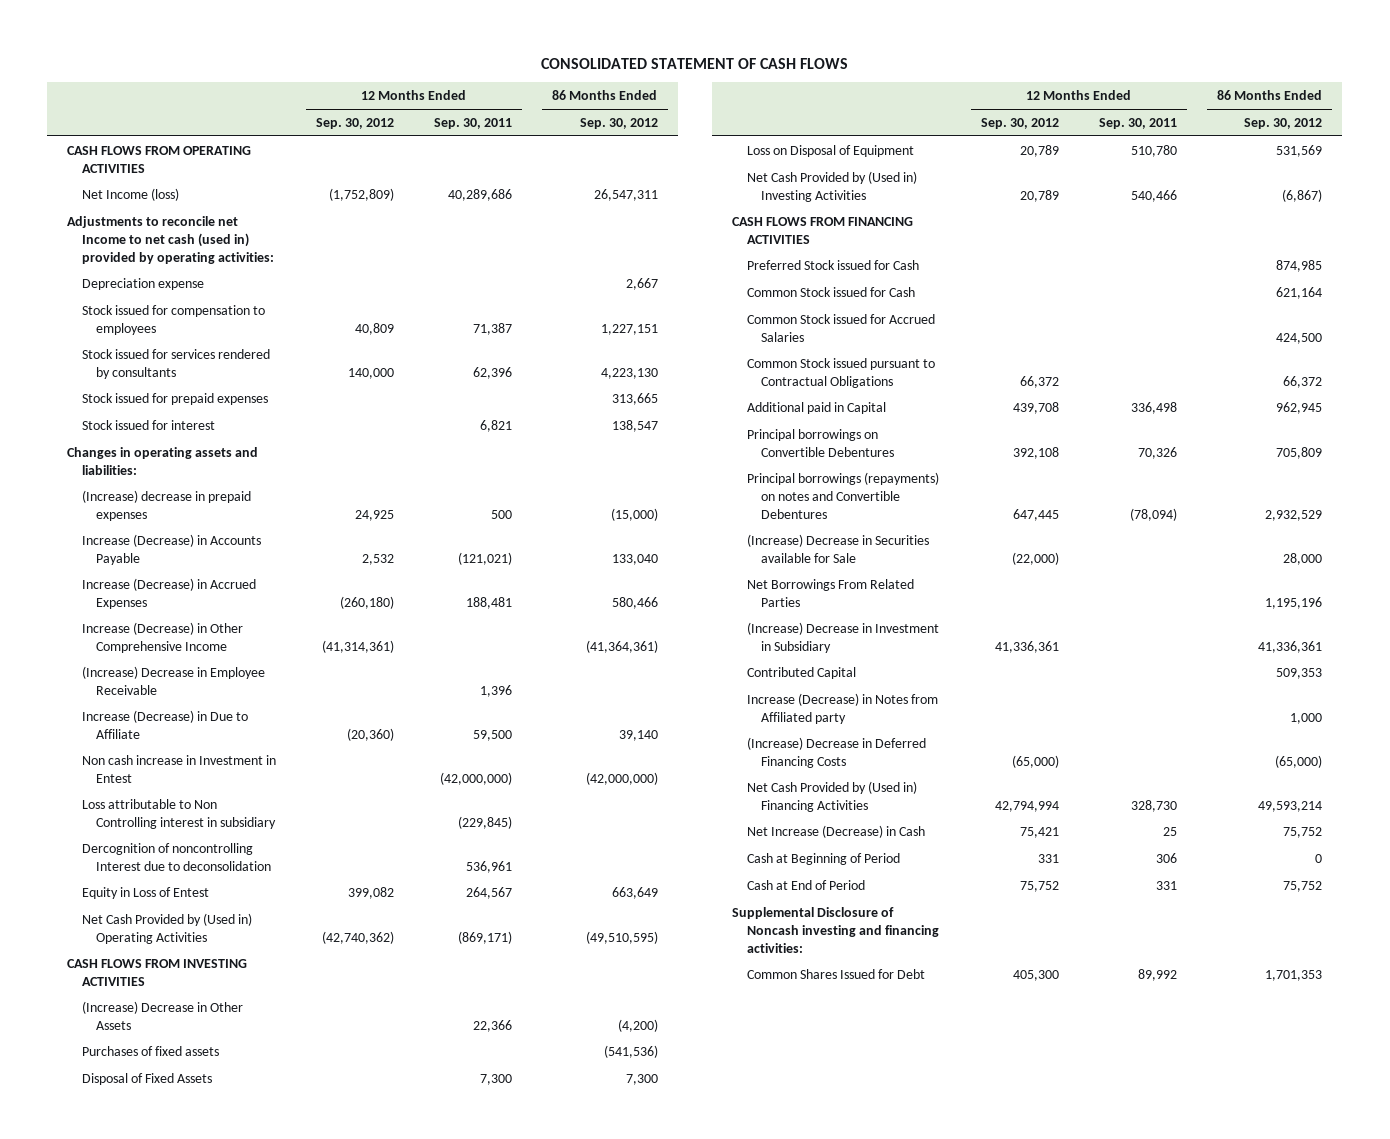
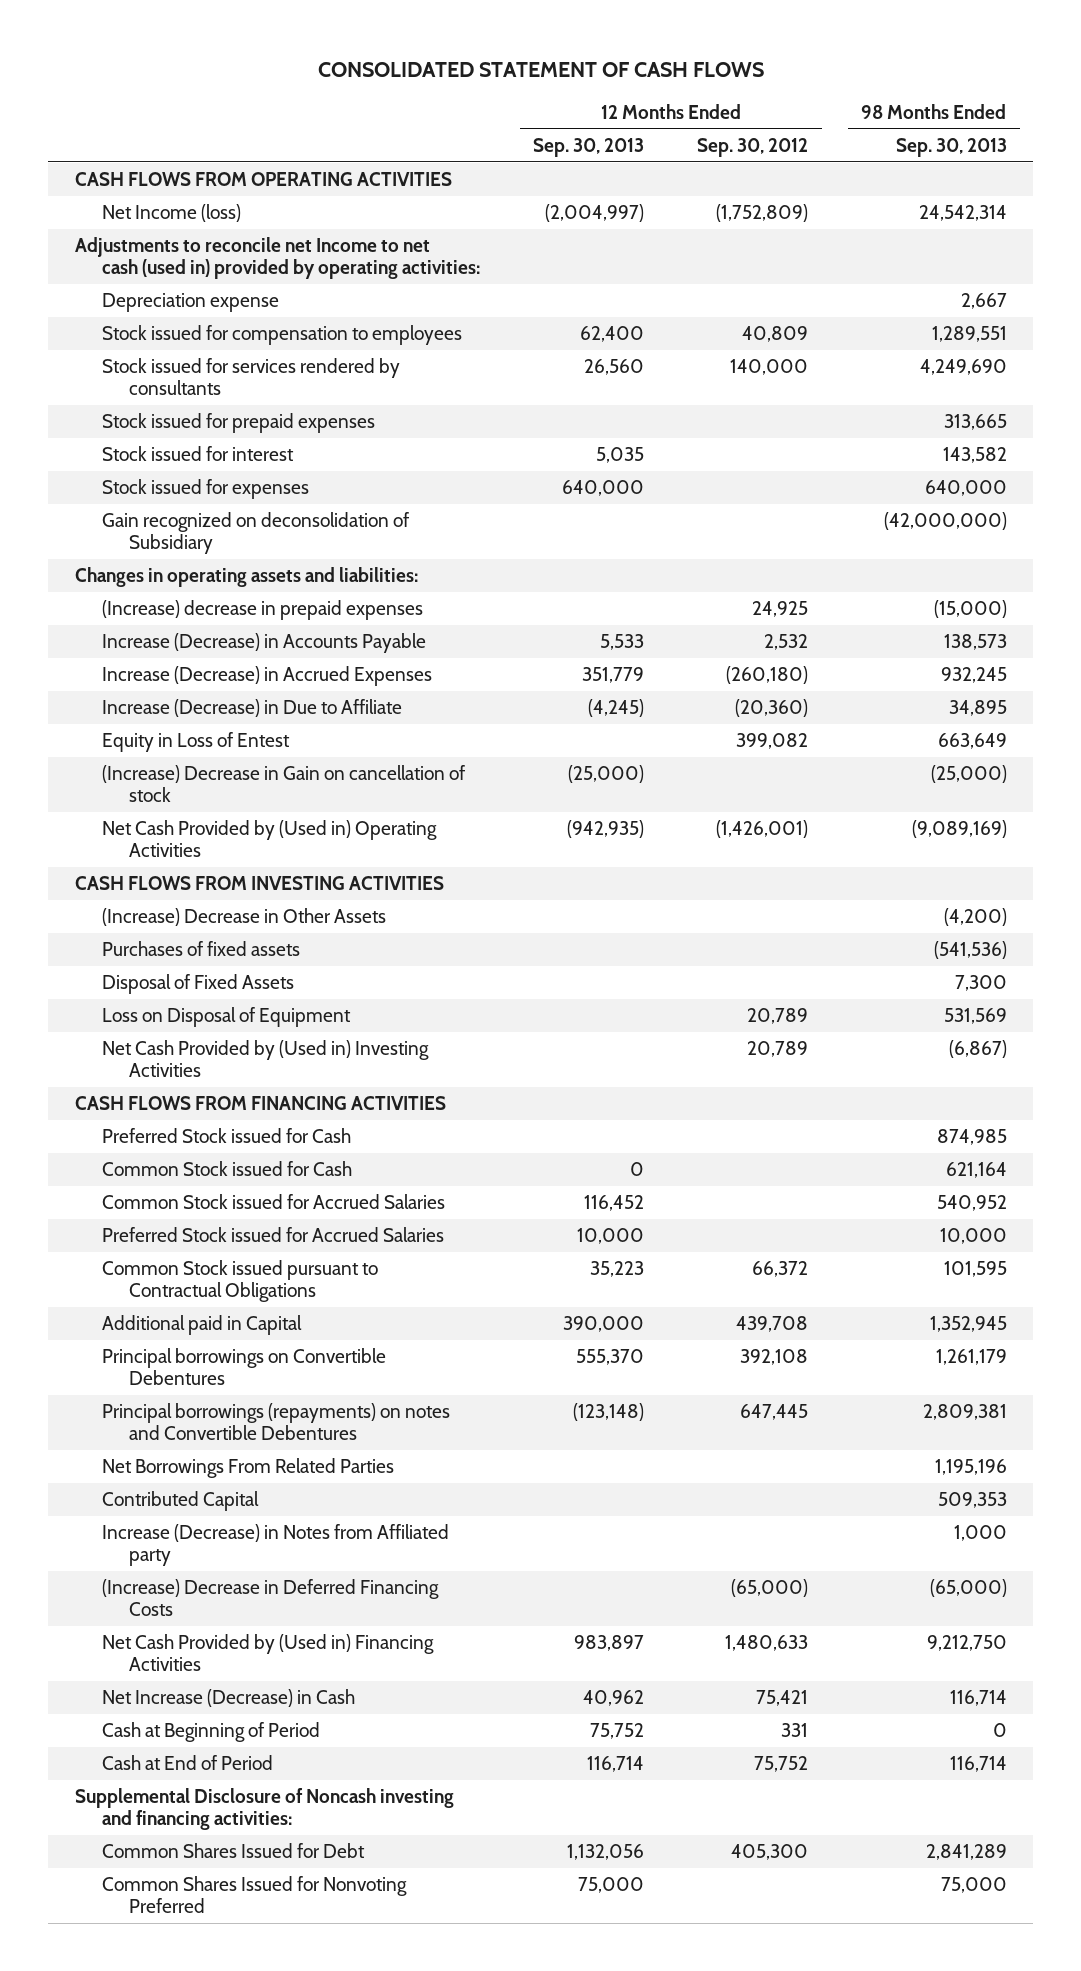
- | 12 Months Ended Sep. 30, 2012 | 12 Months Ended Sep. 30, 2011 | 86 Months Ended Sep. 30, 2012
+ | 12 Months Ended Sep. 30, 2013 | 12 Months Ended Sep. 30, 2012 | 98 Months Ended Sep. 30, 2013
+ Stock issued for expenses | 640,000 | | 640,000
+ Gain recognized on deconsolidation of Subsidiary | | | (42,000,000)
- Increase (Decrease) in Other Comprehensive Income | (41,314,361) | | (41,364,361)
- (Increase) Decrease in Employee Receivable | | 1,396 |
- Non cash increase in Investment in Entest | | (42,000,000) | (42,000,000)
- Loss attributable to Non Controlling interest in subsidiary | | (229,845) |
- Dercognition of noncontrolling Interest due to deconsolidation | | 536,961 |
- Net Cash Provided by (Used in) Operating Activities | (42,740,362) | (869,171) | (49,510,595)
+ (Increase) Decrease in Gain on cancellation of stock | (25,000) | | (25,000)
+ Net Cash Provided by (Used in) Operating Activities | (942,935) | (1,426,001) | (9,089,169)
+ Preferred Stock issued for Accrued Salaries | 10,000 | | 10,000
- (Increase) Decrease in Securities available for Sale | (22,000) | | 28,000
- (Increase) Decrease in Investment in Subsidiary | 41,336,361 | | 41,336,361
- Net Cash Provided by (Used in) Financing Activities | 42,794,994 | 328,730 | 49,593,214
+ Net Cash Provided by (Used in) Financing Activities | 983,897 | 1,480,633 | 9,212,750
+ Common Shares Issued for Nonvoting Preferred | 75,000 | | 75,000

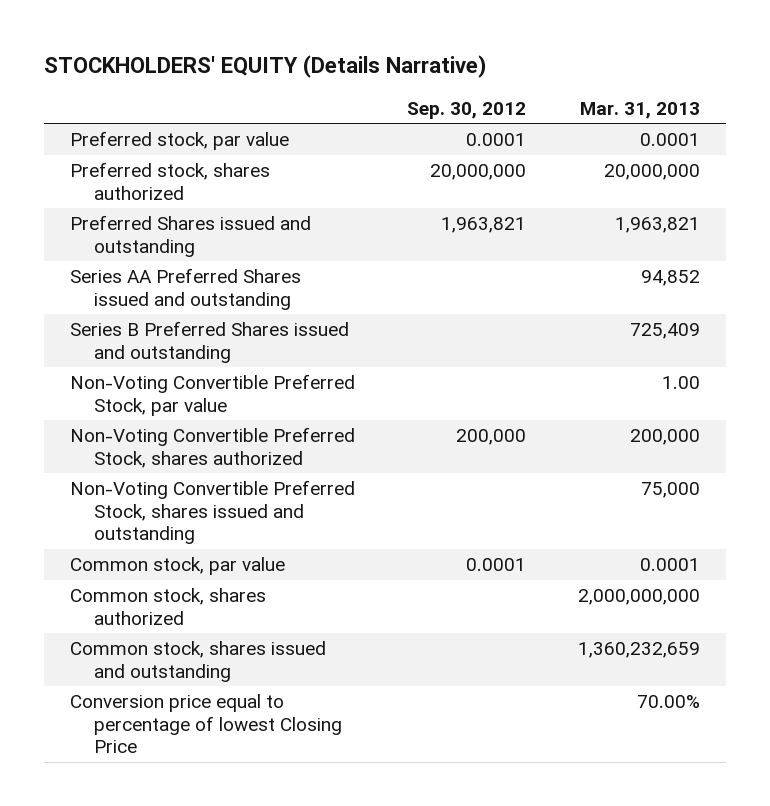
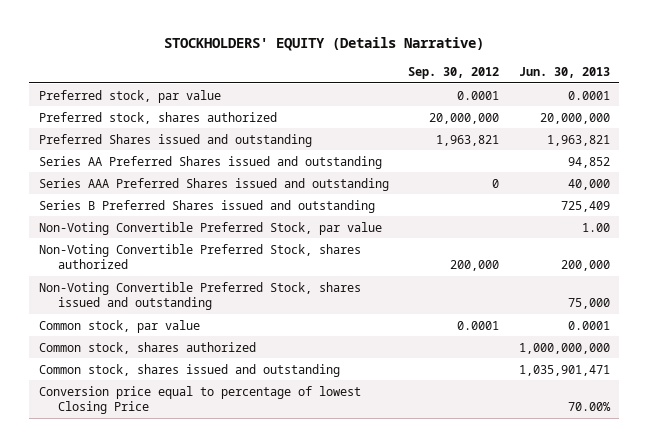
- | Sep. 30, 2012 | Mar. 31, 2013
+ | Sep. 30, 2012 | Jun. 30, 2013
+ Series AAA Preferred Shares issued and outstanding | 0 | 40,000

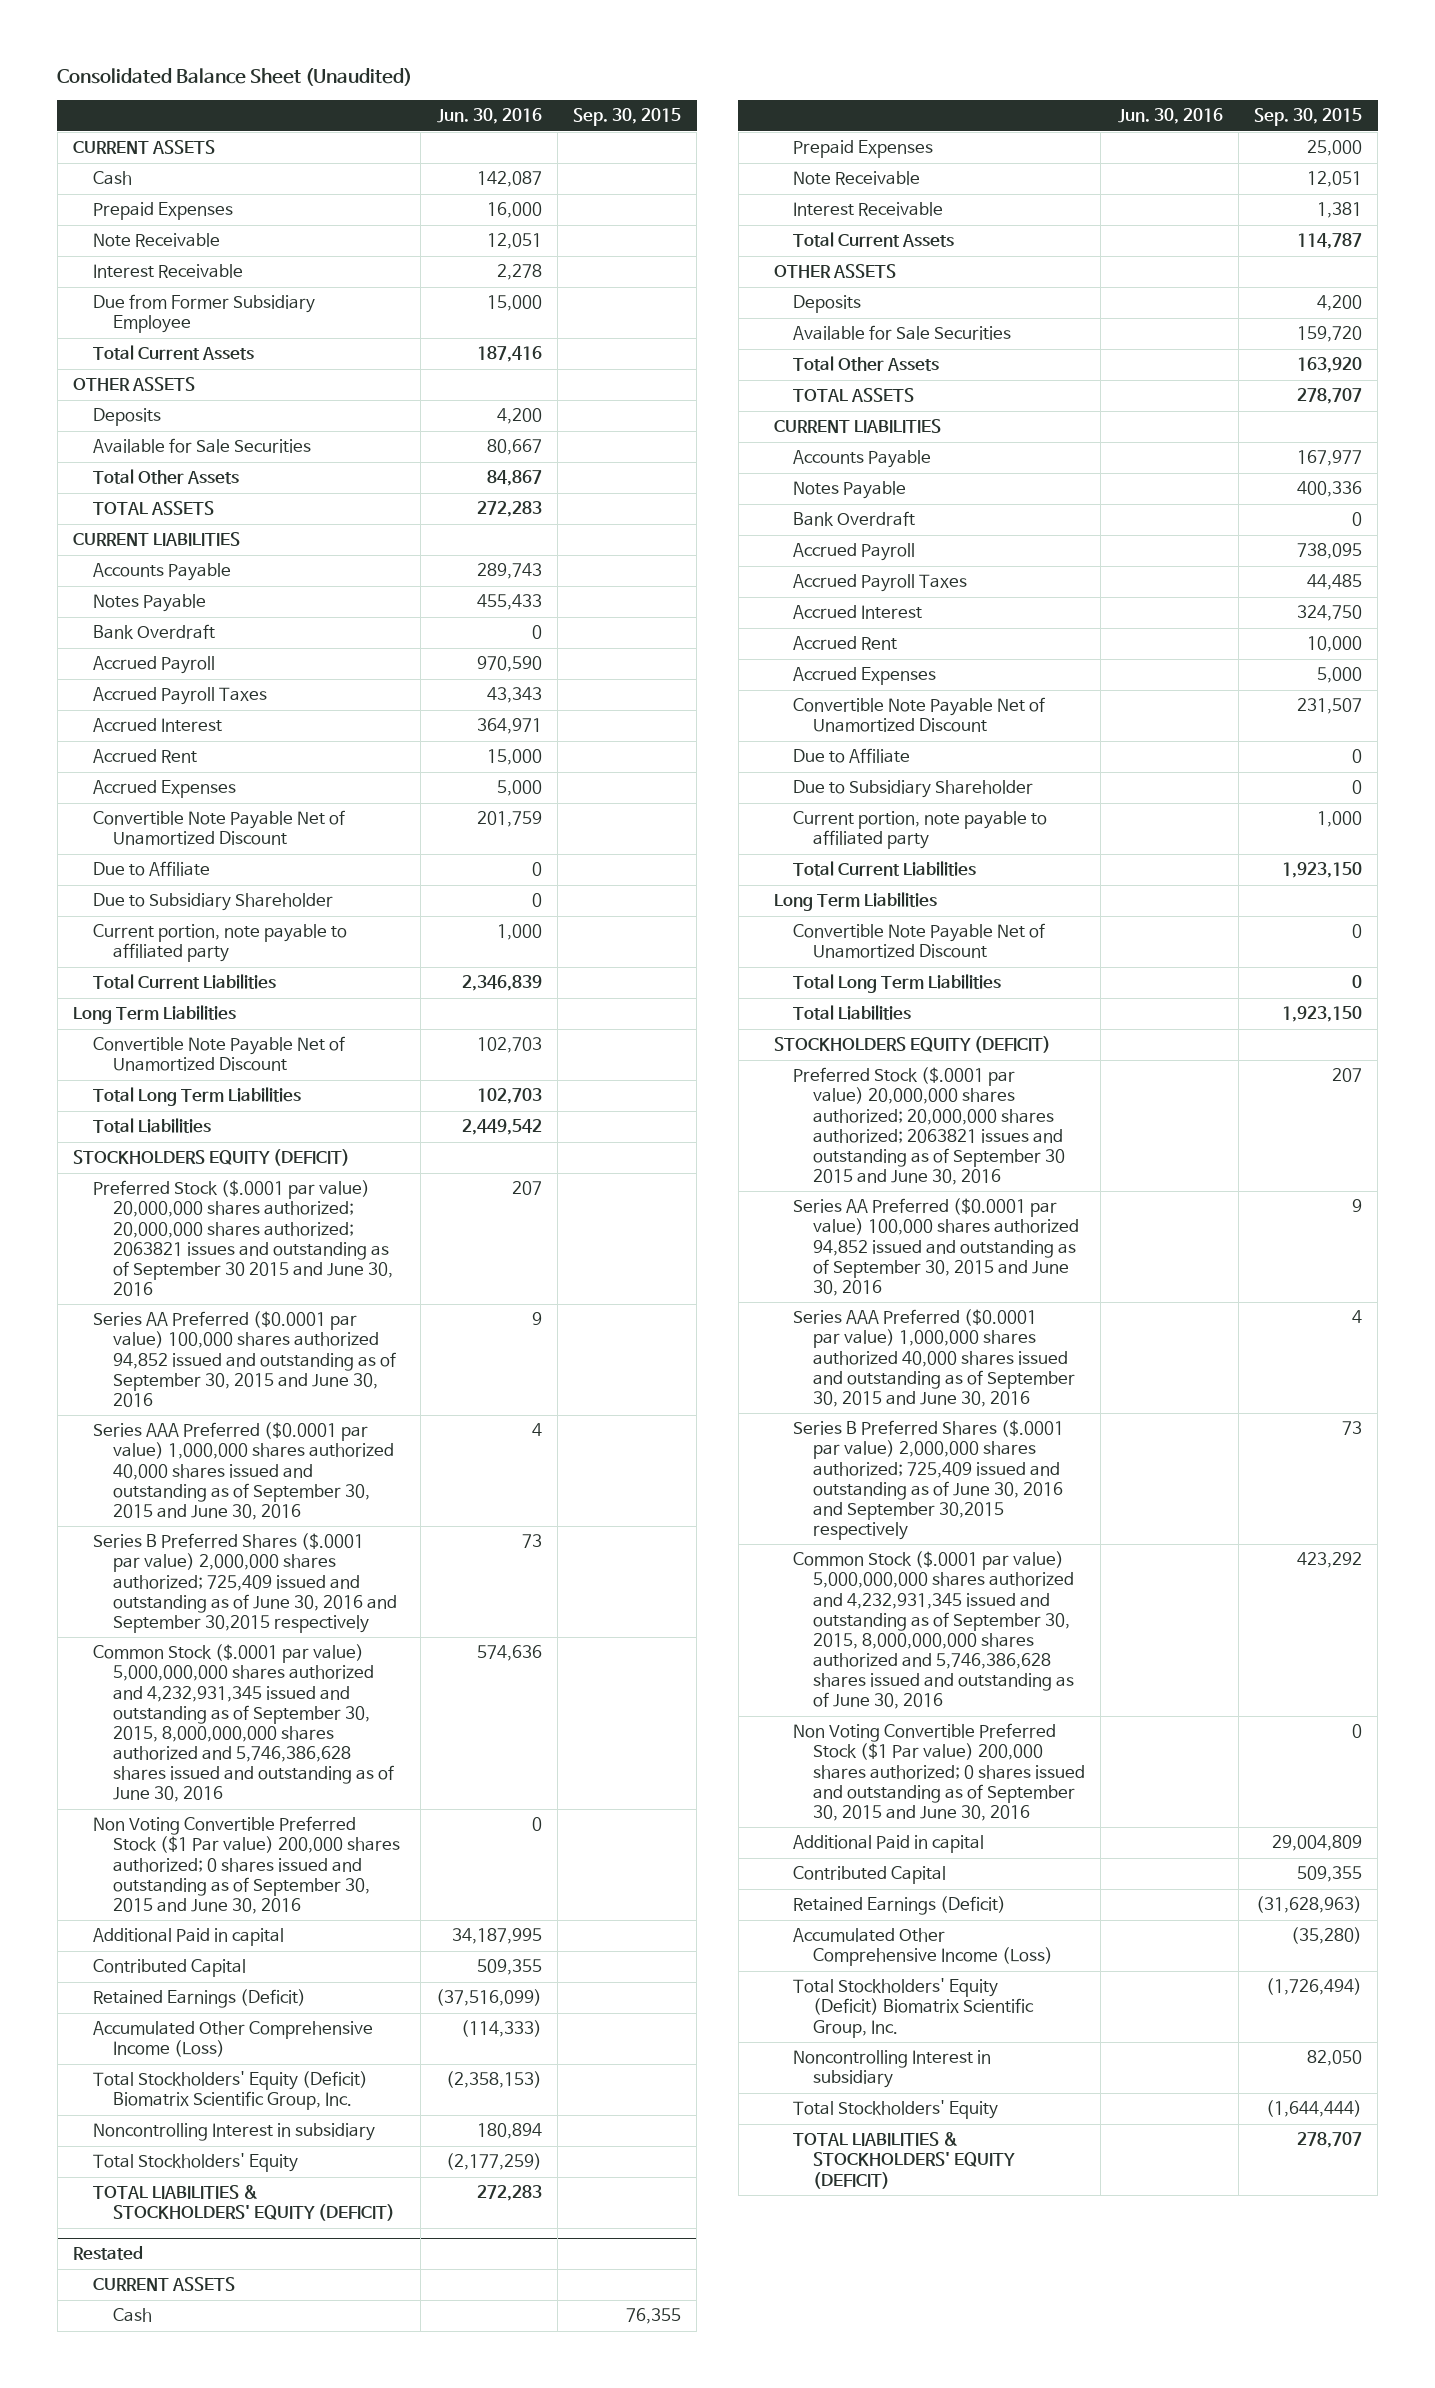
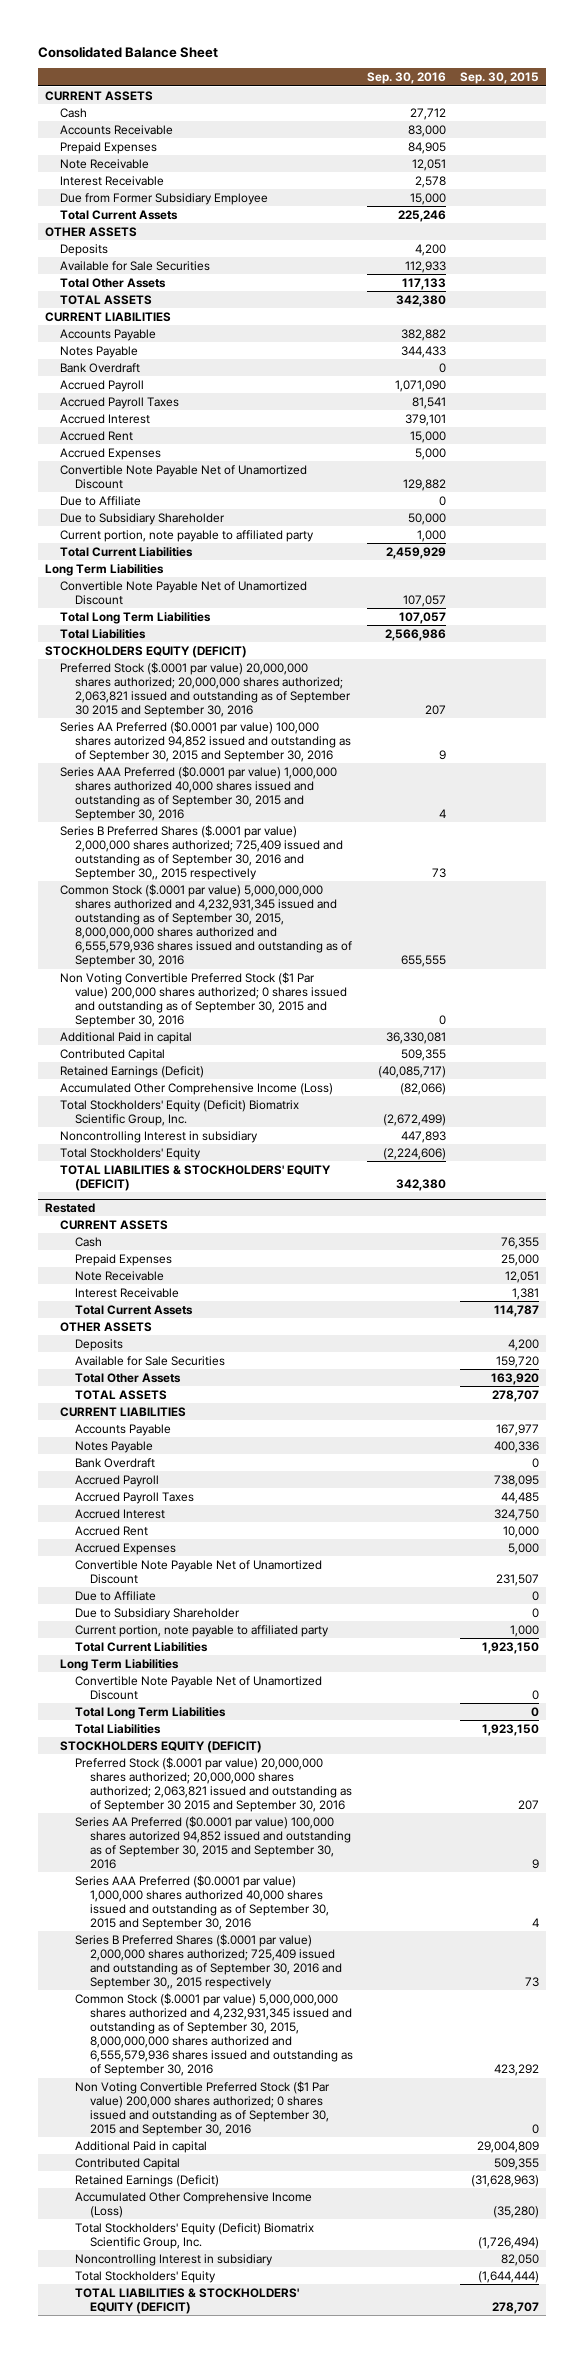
- Consolidated Balance Sheet (Unaudited)
+ Consolidated Balance Sheet
- | Jun. 30, 2016 | Sep. 30, 2015
+ | Sep. 30, 2016 | Sep. 30, 2015
+ Accounts Receivable | 83,000 |
- Preferred Stock ($.0001 par value) 20,000,000 shares authorized; 20,000,000 shares authorized; 2063821 issues and outstanding as of September 30 2015 and June 30, 2016 | 207 |
- Series AA Preferred ($0.0001 par value) 100,000 shares authorized 94,852 issued and outstanding as of September 30, 2015 and June 30, 2016 | 9 |
- Series AAA Preferred ($0.0001 par value) 1,000,000 shares authorized 40,000 shares issued and outstanding as of September 30, 2015 and June 30, 2016 | 4 |
- Series B Preferred Shares ($.0001 par value) 2,000,000 shares authorized; 725,409 issued and outstanding as of June 30, 2016 and September 30,2015 respectively | 73 |
- Common Stock ($.0001 par value) 5,000,000,000 shares authorized and 4,232,931,345 issued and outstanding as of September 30, 2015, 8,000,000,000 shares authorized and 5,746,386,628 shares issued and outstanding as of June 30, 2016 | 574,636 |
- Non Voting Convertible Preferred Stock ($1 Par value) 200,000 shares authorized; 0 shares issued and outstanding as of September 30, 2015 and June 30, 2016 | 0 |
+ Preferred Stock ($.0001 par value) 20,000,000 shares authorized; 20,000,000 shares authorized; 2,063,821 issued and outstanding as of September 30 2015 and September 30, 2016 | 207 |
+ Series AA Preferred ($0.0001 par value) 100,000 shares autorized 94,852 issued and outstanding as of September 30, 2015 and September 30, 2016 | 9 |
+ Series AAA Preferred ($0.0001 par value) 1,000,000 shares authorized 40,000 shares issued and outstanding as of September 30, 2015 and September 30, 2016 | 4 |
+ Series B Preferred Shares ($.0001 par value) 2,000,000 shares authorized; 725,409 issued and outstanding as of September 30, 2016 and September 30,, 2015 respectively | 73 |
+ Common Stock ($.0001 par value) 5,000,000,000 shares authorized and 4,232,931,345 issued and outstanding as of September 30, 2015, 8,000,000,000 shares authorized and 6,555,579,936 shares issued and outstanding as of September 30, 2016 | 655,555 |
+ Non Voting Convertible Preferred Stock ($1 Par value) 200,000 shares authorized; 0 shares issued and outstanding as of September 30, 2015 and September 30, 2016 | 0 |
@ Restated
- Preferred Stock ($.0001 par value) 20,000,000 shares authorized; 20,000,000 shares authorized; 2063821 issues and outstanding as of September 30 2015 and June 30, 2016 | | 207
- Series AA Preferred ($0.0001 par value) 100,000 shares authorized 94,852 issued and outstanding as of September 30, 2015 and June 30, 2016 | | 9
- Series AAA Preferred ($0.0001 par value) 1,000,000 shares authorized 40,000 shares issued and outstanding as of September 30, 2015 and June 30, 2016 | | 4
- Series B Preferred Shares ($.0001 par value) 2,000,000 shares authorized; 725,409 issued and outstanding as of June 30, 2016 and September 30,2015 respectively | | 73
- Common Stock ($.0001 par value) 5,000,000,000 shares authorized and 4,232,931,345 issued and outstanding as of September 30, 2015, 8,000,000,000 shares authorized and 5,746,386,628 shares issued and outstanding as of June 30, 2016 | | 423,292
- Non Voting Convertible Preferred Stock ($1 Par value) 200,000 shares authorized; 0 shares issued and outstanding as of September 30, 2015 and June 30, 2016 | | 0
+ Preferred Stock ($.0001 par value) 20,000,000 shares authorized; 20,000,000 shares authorized; 2,063,821 issued and outstanding as of September 30 2015 and September 30, 2016 | | 207
+ Series AA Preferred ($0.0001 par value) 100,000 shares autorized 94,852 issued and outstanding as of September 30, 2015 and September 30, 2016 | | 9
+ Series AAA Preferred ($0.0001 par value) 1,000,000 shares authorized 40,000 shares issued and outstanding as of September 30, 2015 and September 30, 2016 | | 4
+ Series B Preferred Shares ($.0001 par value) 2,000,000 shares authorized; 725,409 issued and outstanding as of September 30, 2016 and September 30,, 2015 respectively | | 73
+ Common Stock ($.0001 par value) 5,000,000,000 shares authorized and 4,232,931,345 issued and outstanding as of September 30, 2015, 8,000,000,000 shares authorized and 6,555,579,936 shares issued and outstanding as of September 30, 2016 | | 423,292
+ Non Voting Convertible Preferred Stock ($1 Par value) 200,000 shares authorized; 0 shares issued and outstanding as of September 30, 2015 and September 30, 2016 | | 0

